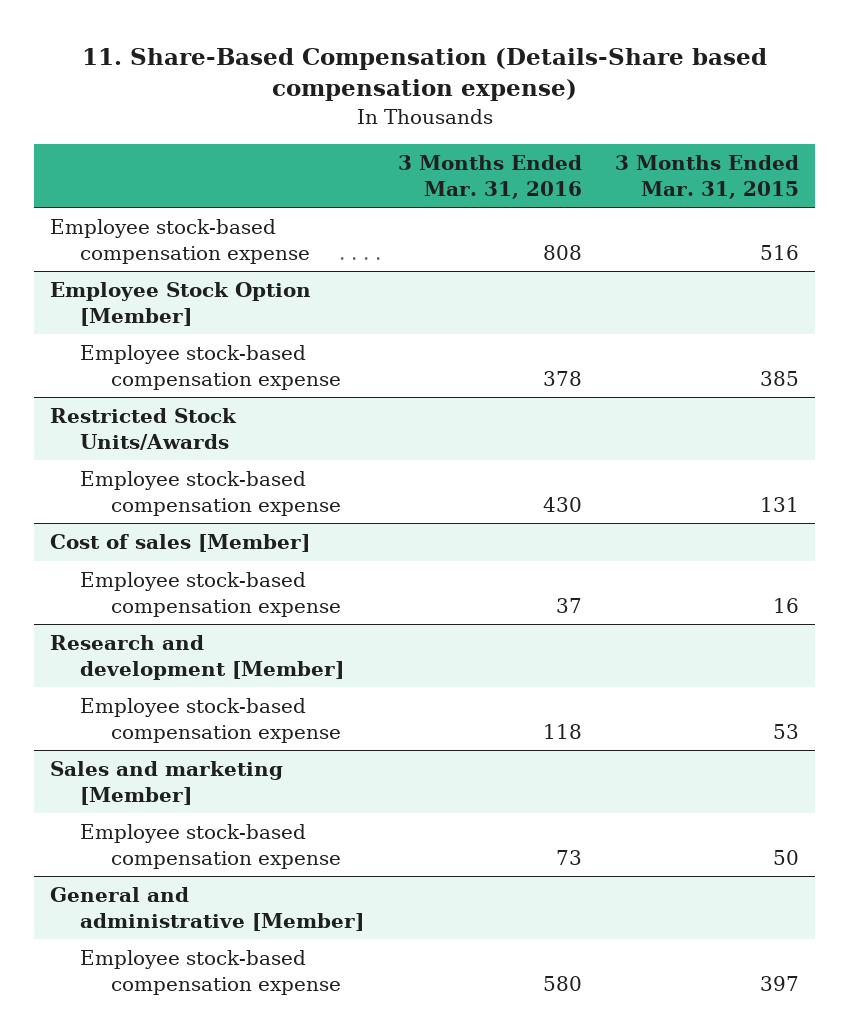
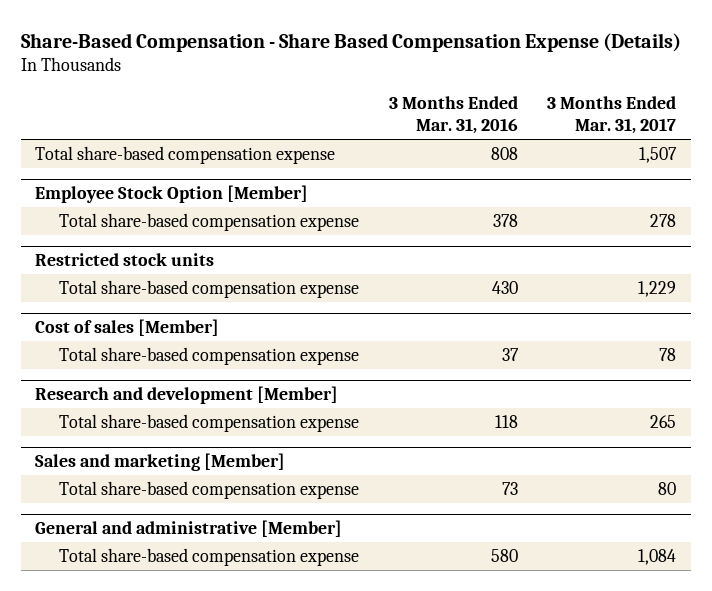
- 11. Share-Based Compensation (Details-Share based compensation expense)
+ Share-Based Compensation - Share Based Compensation Expense (Details)
- | 3 Months Ended Mar. 31, 2016 | 3 Months Ended Mar. 31, 2015
+ | 3 Months Ended Mar. 31, 2016 | 3 Months Ended Mar. 31, 2017
- Employee stock-based compensation expense | 808 | 516
+ Total share-based compensation expense | 808 | 1,507
@ Employee Stock Option [Member]
- Employee stock-based compensation expense | 378 | 385
- Restricted Stock Units/Awards
- Employee stock-based compensation expense | 430 | 131
@ Employee Stock Option [Member]
+ Total share-based compensation expense | 378 | 278
+ Restricted stock units
+ Total share-based compensation expense | 430 | 1,229
@ Cost of sales [Member]
- Employee stock-based compensation expense | 37 | 16
+ Total share-based compensation expense | 37 | 78
@ Research and development [Member]
- Employee stock-based compensation expense | 118 | 53
+ Total share-based compensation expense | 118 | 265
@ Sales and marketing [Member]
- Employee stock-based compensation expense | 73 | 50
+ Total share-based compensation expense | 73 | 80
@ General and administrative [Member]
- Employee stock-based compensation expense | 580 | 397
+ Total share-based compensation expense | 580 | 1,084

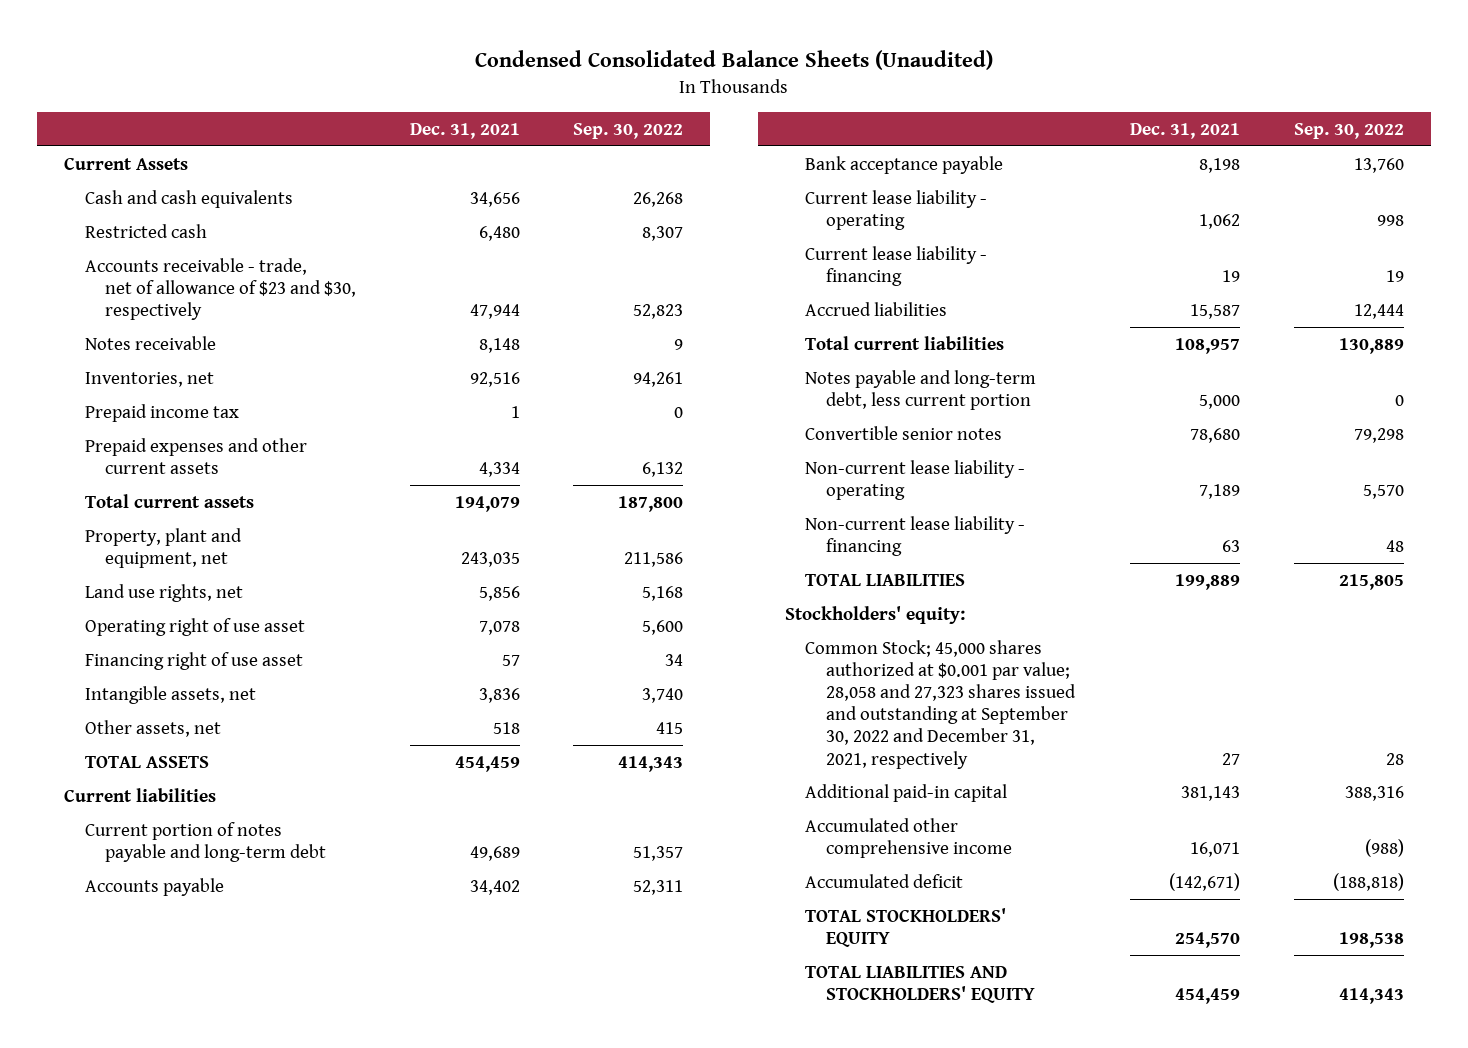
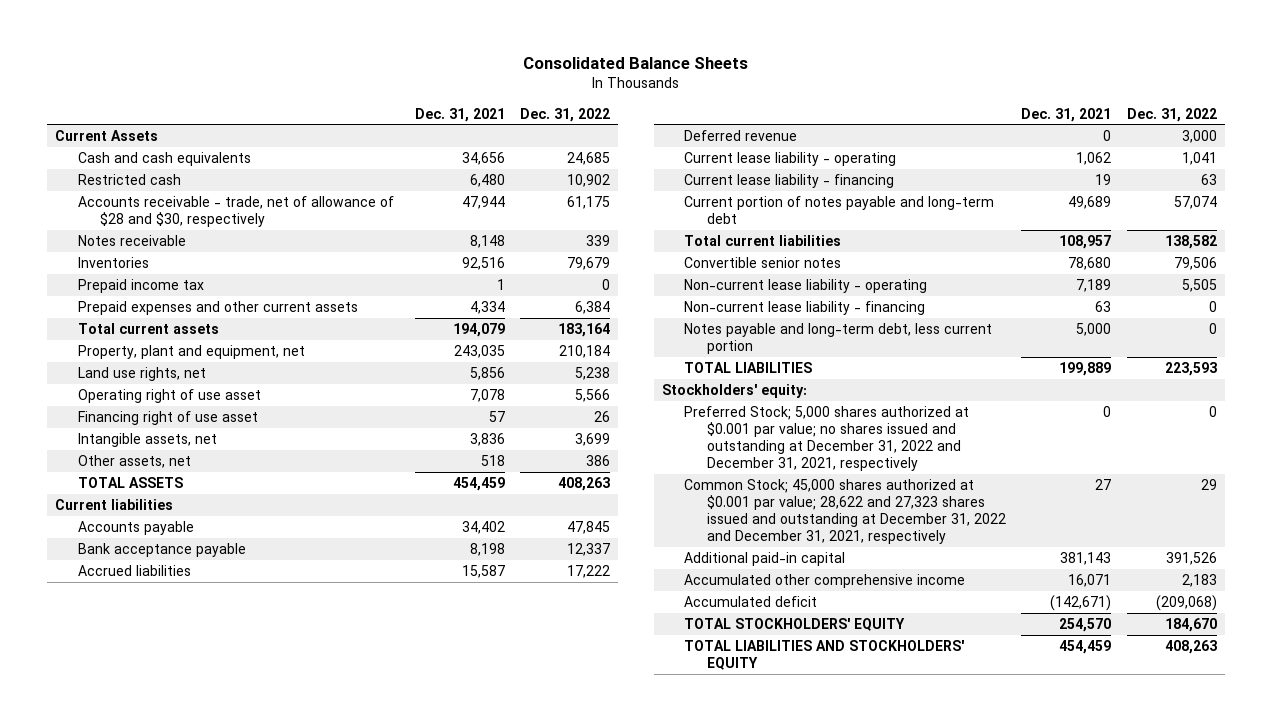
- Condensed Consolidated Balance Sheets (Unaudited)
+ Consolidated Balance Sheets
- | Dec. 31, 2021 | Sep. 30, 2022
+ | Dec. 31, 2021 | Dec. 31, 2022
- Accounts receivable - trade, net of allowance of $23 and $30, respectively | 47,944 | 52,823
+ Accounts receivable - trade, net of allowance of $28 and $30, respectively | 47,944 | 61,175
- Inventories, net | 92,516 | 94,261
+ Inventories | 92,516 | 79,679
moved up: Accrued liabilities | 15,587 | 17,222
+ Deferred revenue | 0 | 3,000
moved down: Current portion of notes payable and long-term debt | 49,689 | 57,074
moved down: Notes payable and long-term debt, less current portion | 5,000 | 0
- Common Stock; 45,000 shares authorized at $0.001 par value; 28,058 and 27,323 shares issued and outstanding at September 30, 2022 and December 31, 2021, respectively | 27 | 28
+ Preferred Stock; 5,000 shares authorized at $0.001 par value; no shares issued and outstanding at December 31, 2022 and December 31, 2021, respectively | 0 | 0
+ Common Stock; 45,000 shares authorized at $0.001 par value; 28,622 and 27,323 shares issued and outstanding at December 31, 2022 and December 31, 2021, respectively | 27 | 29

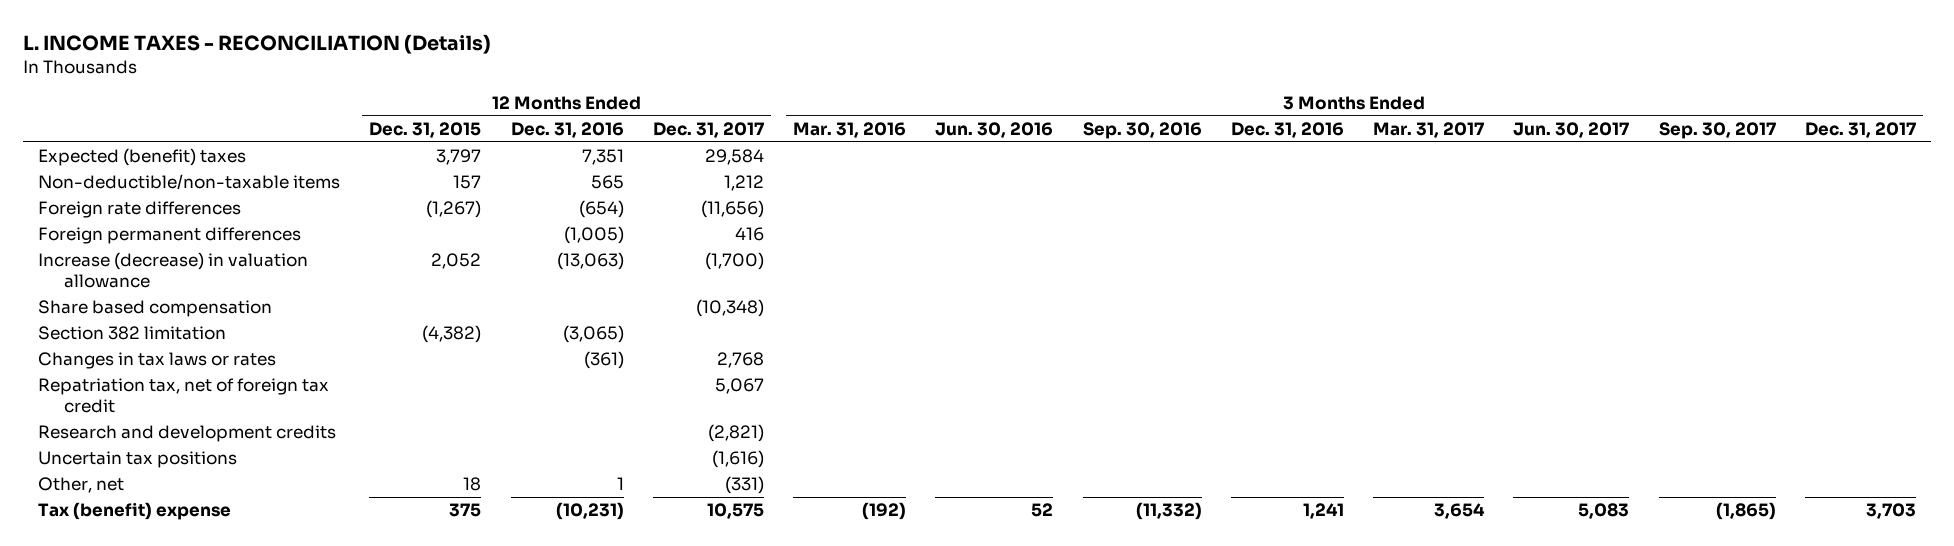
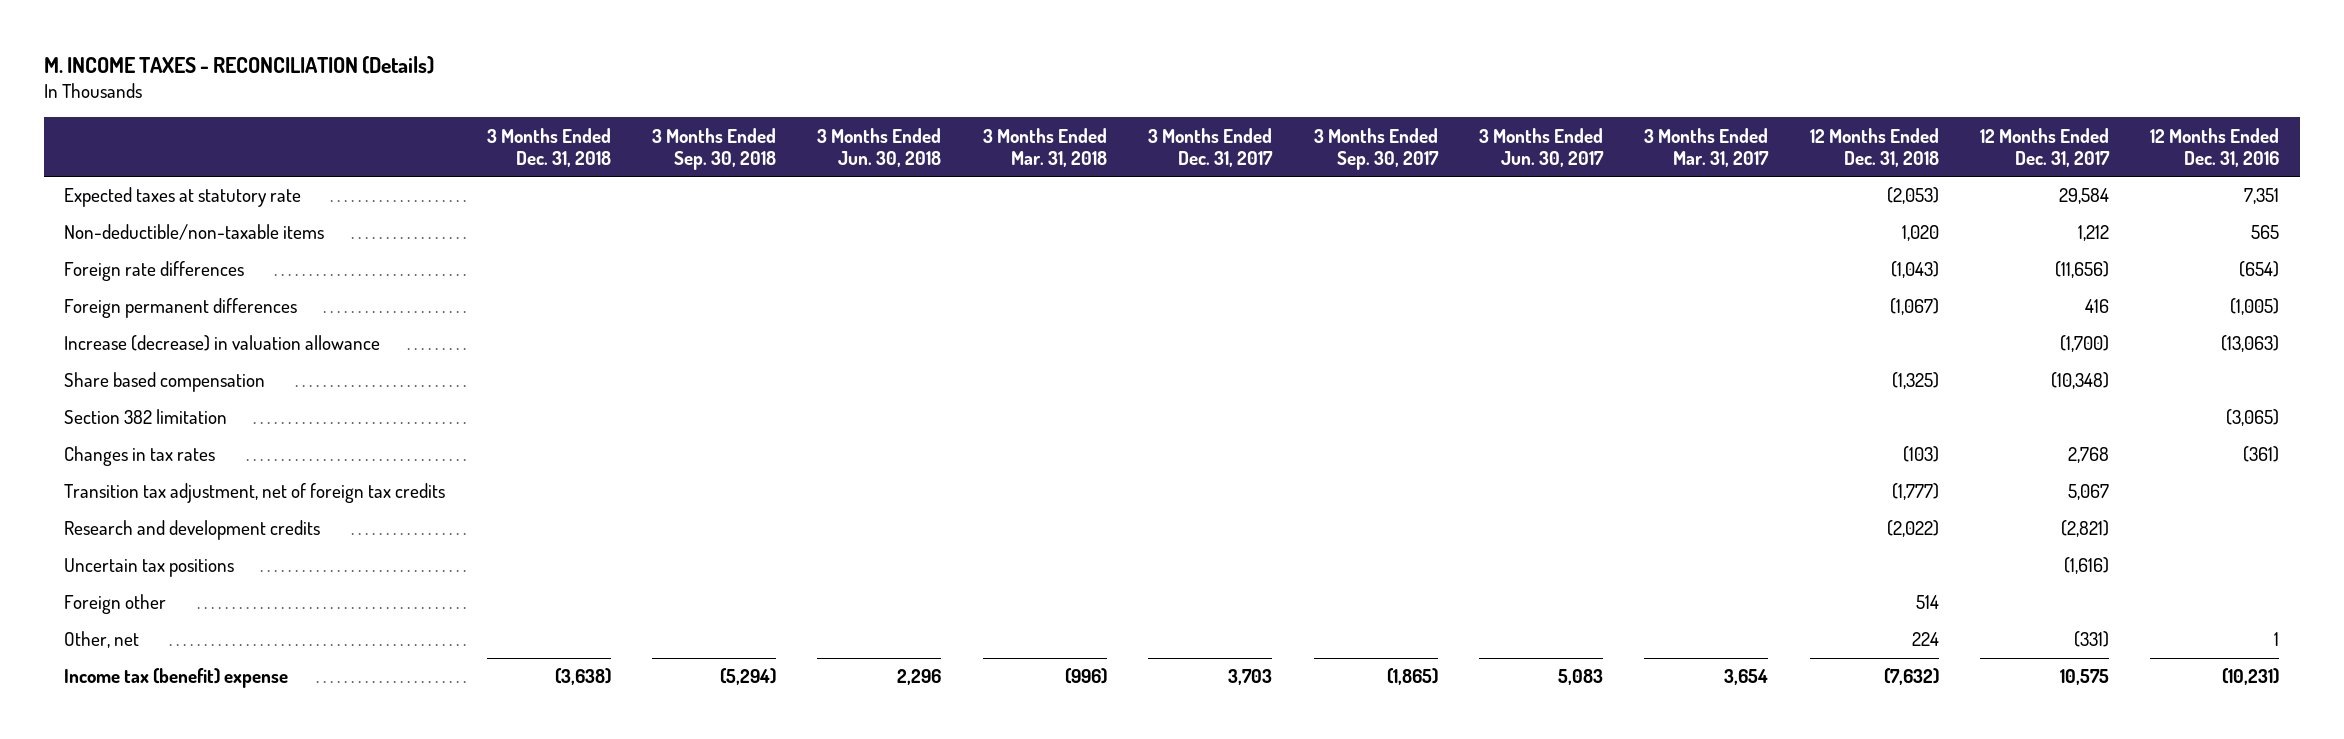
- L. INCOME TAXES - RECONCILIATION (Details)
+ M. INCOME TAXES - RECONCILIATION (Details)
- | 12 Months Ended Dec. 31, 2015 | 12 Months Ended Dec. 31, 2016 | 12 Months Ended Dec. 31, 2017 | 3 Months Ended Mar. 31, 2016 | 3 Months Ended Jun. 30, 2016 | 3 Months Ended Sep. 30, 2016 | 3 Months Ended Dec. 31, 2016 | 3 Months Ended Mar. 31, 2017 | 3 Months Ended Jun. 30, 2017 | 3 Months Ended Sep. 30, 2017 | 3 Months Ended Dec. 31, 2017
+ | 3 Months Ended Dec. 31, 2018 | 3 Months Ended Sep. 30, 2018 | 3 Months Ended Jun. 30, 2018 | 3 Months Ended Mar. 31, 2018 | 3 Months Ended Dec. 31, 2017 | 3 Months Ended Sep. 30, 2017 | 3 Months Ended Jun. 30, 2017 | 3 Months Ended Mar. 31, 2017 | 12 Months Ended Dec. 31, 2018 | 12 Months Ended Dec. 31, 2017 | 12 Months Ended Dec. 31, 2016
- Expected (benefit) taxes | 3,797 | 7,351 | 29,584 | | | | | | | |
+ Expected taxes at statutory rate | | | | | | | | | (2,053) | 29,584 | 7,351
- Changes in tax laws or rates | | (361) | 2,768 | | | | | | | |
- Repatriation tax, net of foreign tax credit | | | 5,067 | | | | | | | |
+ Changes in tax rates | | | | | | | | | (103) | 2,768 | (361)
+ Transition tax adjustment, net of foreign tax credits | | | | | | | | | (1,777) | 5,067 |
+ Foreign other | | | | | | | | | 514 | |
- Tax (benefit) expense | 375 | (10,231) | 10,575 | (192) | 52 | (11,332) | 1,241 | 3,654 | 5,083 | (1,865) | 3,703
+ Income tax (benefit) expense | (3,638) | (5,294) | 2,296 | (996) | 3,703 | (1,865) | 5,083 | 3,654 | (7,632) | 10,575 | (10,231)

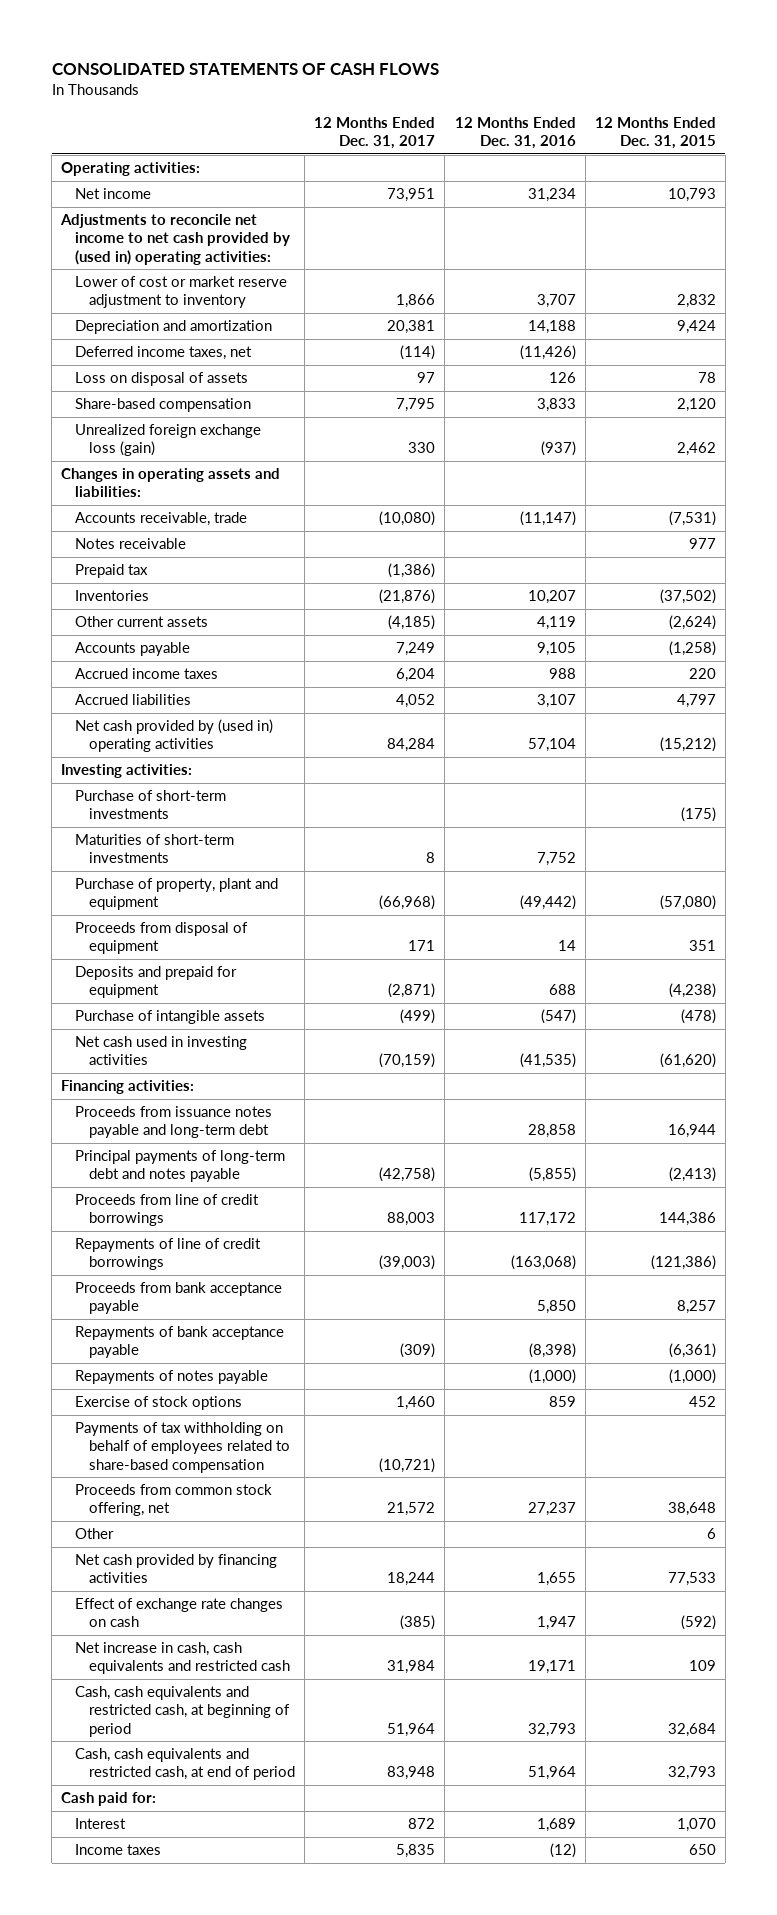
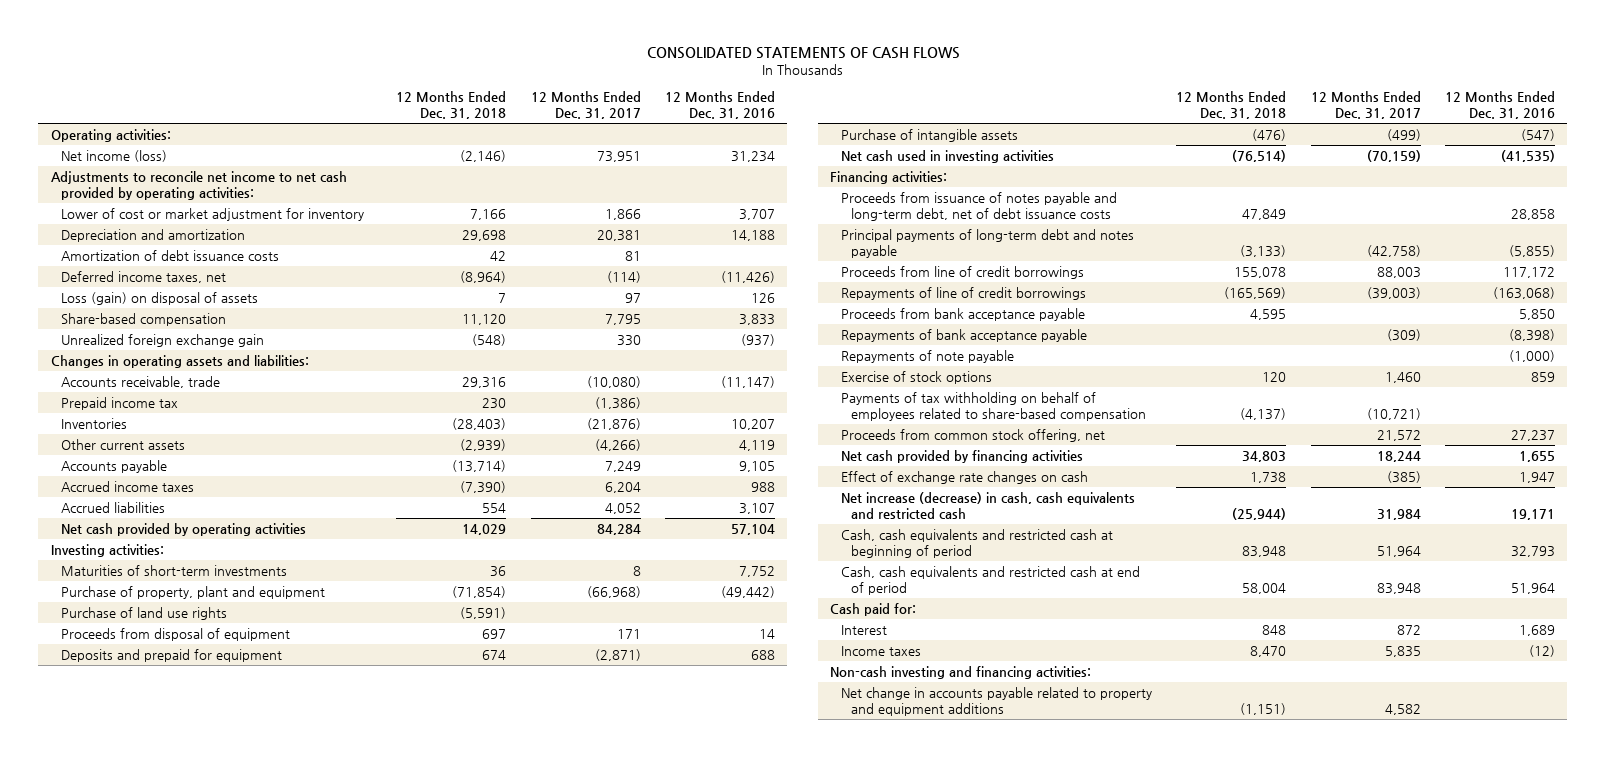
- | 12 Months Ended Dec. 31, 2017 | 12 Months Ended Dec. 31, 2016 | 12 Months Ended Dec. 31, 2015
+ | 12 Months Ended Dec. 31, 2018 | 12 Months Ended Dec. 31, 2017 | 12 Months Ended Dec. 31, 2016
- Net income | 73,951 | 31,234 | 10,793
- Adjustments to reconcile net income to net cash provided by (used in) operating activities:
- Lower of cost or market reserve adjustment to inventory | 1,866 | 3,707 | 2,832
+ Net income (loss) | (2,146) | 73,951 | 31,234
+ Adjustments to reconcile net income to net cash provided by operating activities:
+ Lower of cost or market adjustment for inventory | 7,166 | 1,866 | 3,707
+ Amortization of debt issuance costs | 42 | 81 |
- Loss on disposal of assets | 97 | 126 | 78
+ Loss (gain) on disposal of assets | 7 | 97 | 126
- Unrealized foreign exchange loss (gain) | 330 | (937) | 2,462
+ Unrealized foreign exchange gain | (548) | 330 | (937)
- Notes receivable | | | 977
- Prepaid tax | (1,386) | |
+ Prepaid income tax | 230 | (1,386) |
- Other current assets | (4,185) | 4,119 | (2,624)
+ Other current assets | (2,939) | (4,266) | 4,119
- Net cash provided by (used in) operating activities | 84,284 | 57,104 | (15,212)
+ Net cash provided by operating activities | 14,029 | 84,284 | 57,104
- Purchase of short-term investments | | | (175)
+ Purchase of land use rights | (5,591) | |
- Proceeds from issuance notes payable and long-term debt | | 28,858 | 16,944
+ Proceeds from issuance of notes payable and long-term debt, net of debt issuance costs | 47,849 | | 28,858
- Repayments of notes payable | | (1,000) | (1,000)
+ Repayments of note payable | | | (1,000)
- Other | | | 6
- Net increase in cash, cash equivalents and restricted cash | 31,984 | 19,171 | 109
- Cash, cash equivalents and restricted cash, at beginning of period | 51,964 | 32,793 | 32,684
- Cash, cash equivalents and restricted cash, at end of period | 83,948 | 51,964 | 32,793
+ Net increase (decrease) in cash, cash equivalents and restricted cash | (25,944) | 31,984 | 19,171
+ Cash, cash equivalents and restricted cash at beginning of period | 83,948 | 51,964 | 32,793
+ Cash, cash equivalents and restricted cash at end of period | 58,004 | 83,948 | 51,964
+ Non-cash investing and financing activities:
+ Net change in accounts payable related to property and equipment additions | (1,151) | 4,582 |

